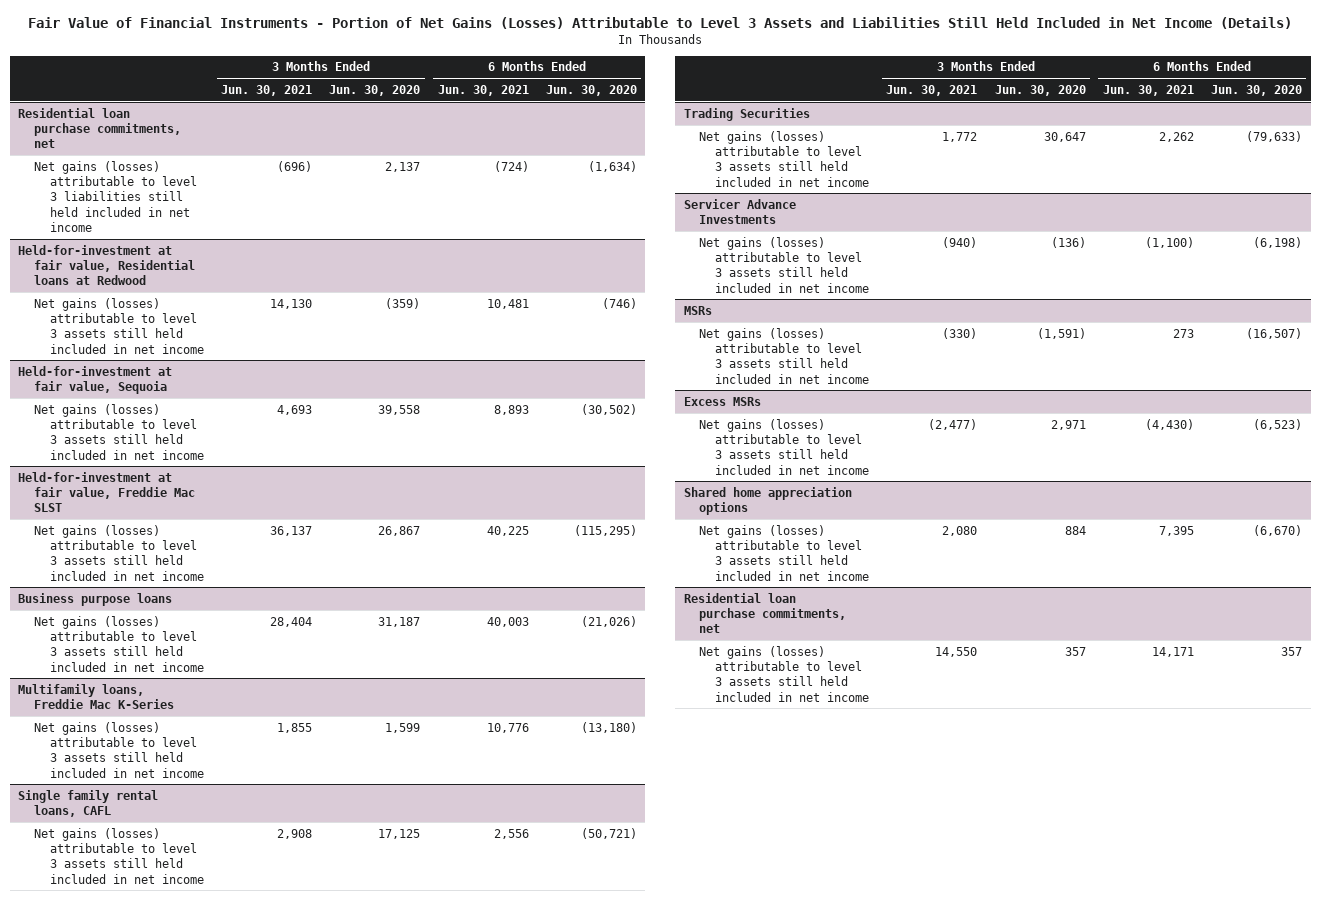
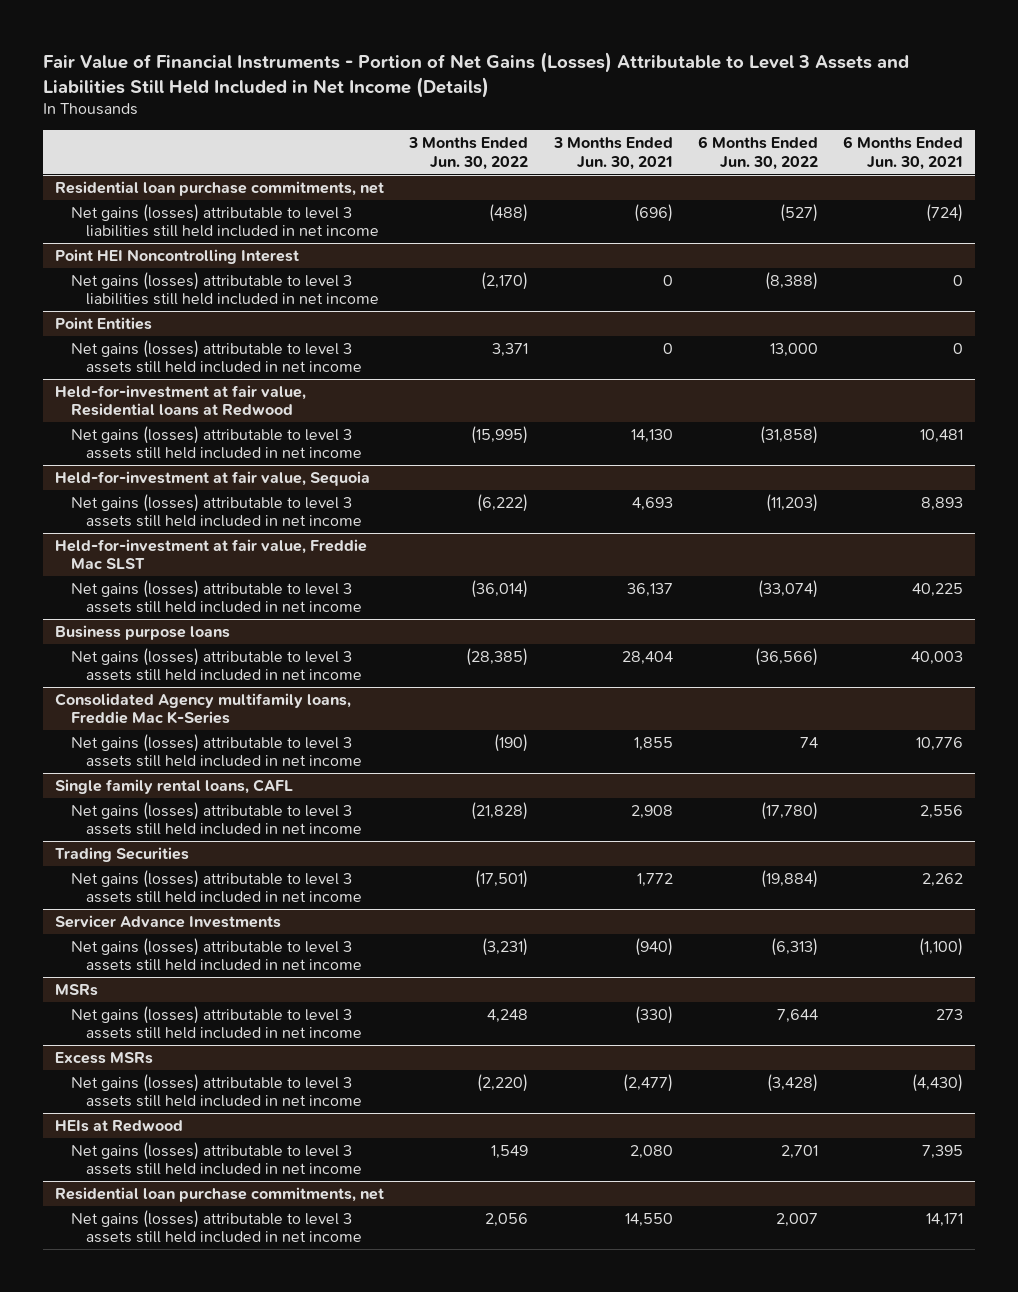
- | 3 Months Ended Jun. 30, 2021 | 3 Months Ended Jun. 30, 2020 | 6 Months Ended Jun. 30, 2021 | 6 Months Ended Jun. 30, 2020
+ | 3 Months Ended Jun. 30, 2022 | 3 Months Ended Jun. 30, 2021 | 6 Months Ended Jun. 30, 2022 | 6 Months Ended Jun. 30, 2021
+ Point HEI Noncontrolling Interest
+ Net gains (losses) attributable to level 3 liabilities still held included in net income | (2,170) | 0 | (8,388) | 0
+ Point Entities
+ Net gains (losses) attributable to level 3 assets still held included in net income | 3,371 | 0 | 13,000 | 0
- Multifamily loans, Freddie Mac K-Series
+ Consolidated Agency multifamily loans, Freddie Mac K-Series
- Shared home appreciation options
+ HEIs at Redwood

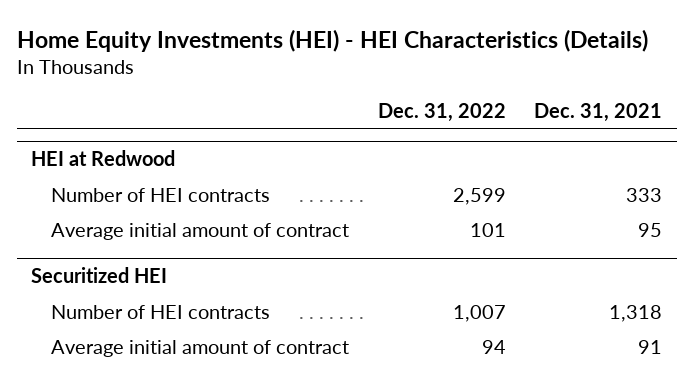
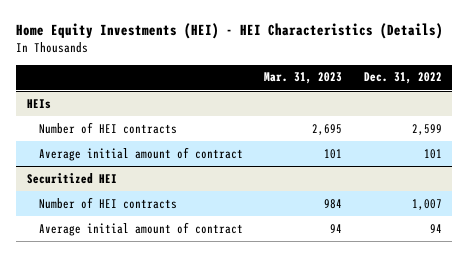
- | Dec. 31, 2022 | Dec. 31, 2021
+ | Mar. 31, 2023 | Dec. 31, 2022
- HEI at Redwood
+ HEIs

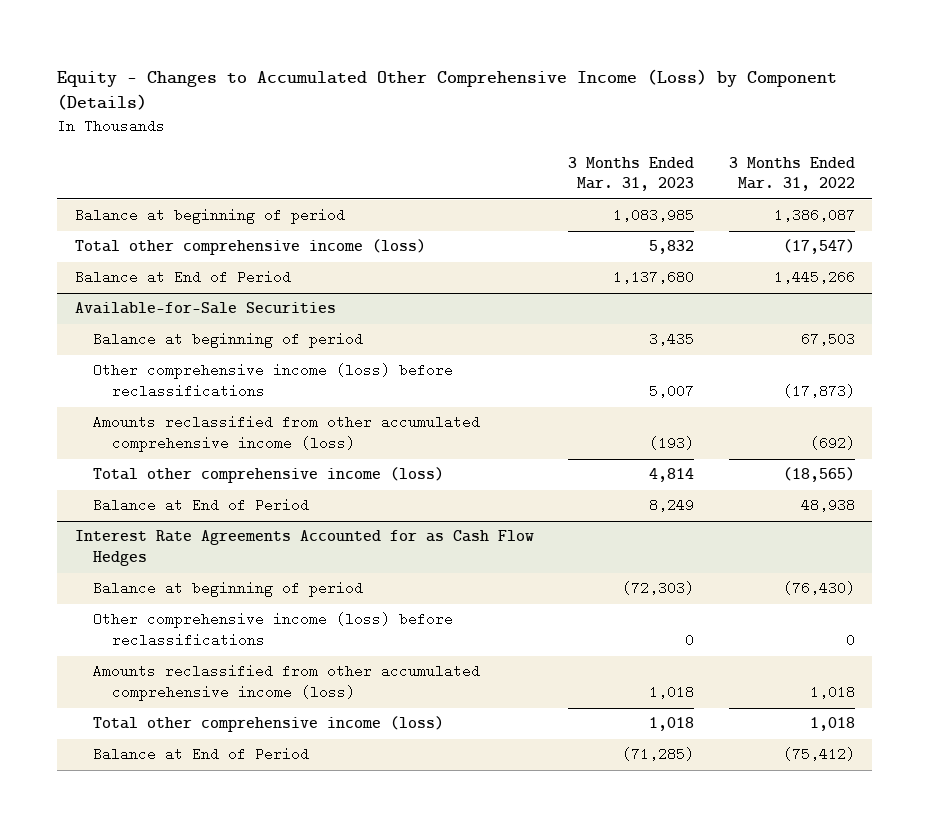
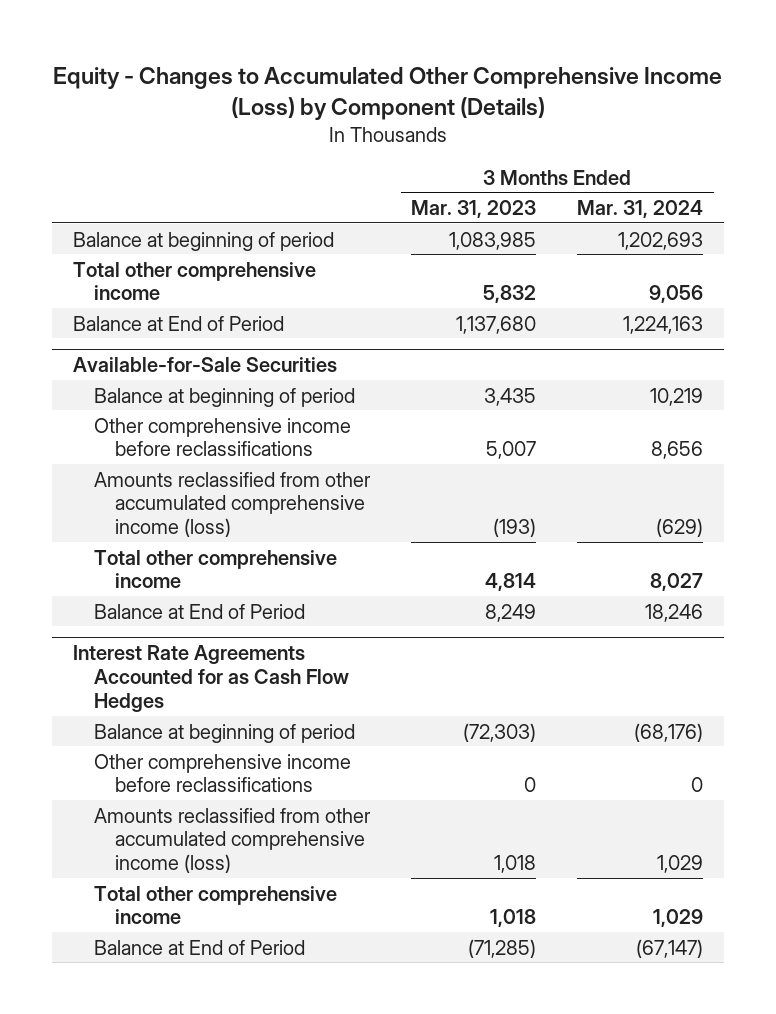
- | 3 Months Ended Mar. 31, 2023 | 3 Months Ended Mar. 31, 2022
+ | 3 Months Ended Mar. 31, 2023 | 3 Months Ended Mar. 31, 2024
- Total other comprehensive income (loss) | 5,832 | (17,547)
+ Total other comprehensive income | 5,832 | 9,056
@ Available-for-Sale Securities
- Other comprehensive income (loss) before reclassifications | 5,007 | (17,873)
+ Other comprehensive income before reclassifications | 5,007 | 8,656
- Total other comprehensive income (loss) | 4,814 | (18,565)
+ Total other comprehensive income | 4,814 | 8,027
@ Interest Rate Agreements Accounted for as Cash Flow Hedges
- Other comprehensive income (loss) before reclassifications | 0 | 0
+ Other comprehensive income before reclassifications | 0 | 0
- Total other comprehensive income (loss) | 1,018 | 1,018
+ Total other comprehensive income | 1,018 | 1,029

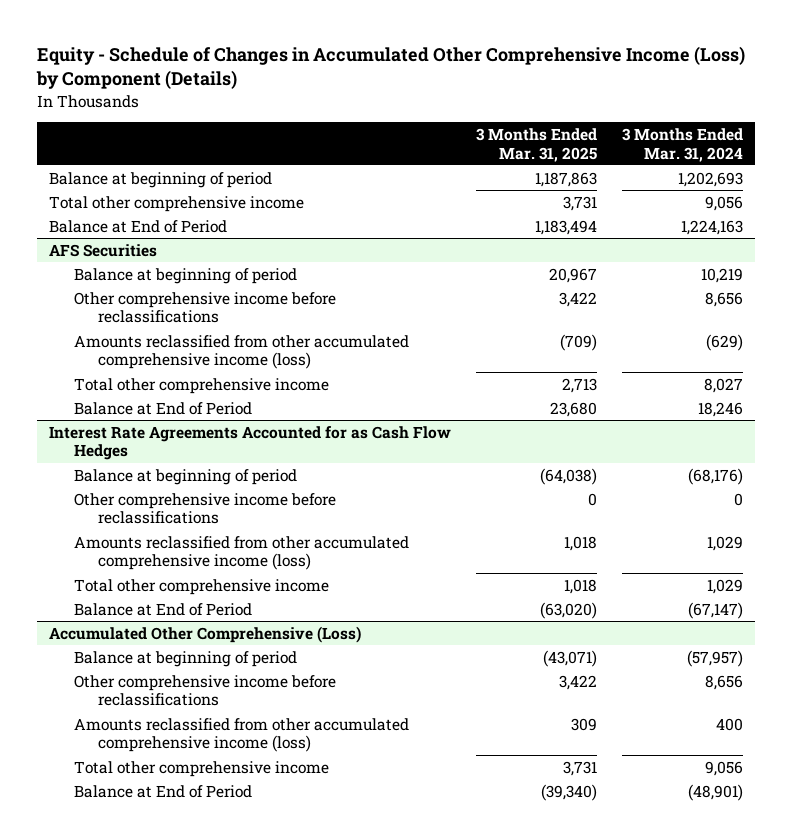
- Equity - Changes to Accumulated Other Comprehensive Income (Loss) by Component (Details)
+ Equity - Schedule of Changes in Accumulated Other Comprehensive Income (Loss) by Component (Details)
- | 3 Months Ended Mar. 31, 2023 | 3 Months Ended Mar. 31, 2024
+ | 3 Months Ended Mar. 31, 2025 | 3 Months Ended Mar. 31, 2024
- Available-for-Sale Securities
+ AFS Securities
+ Accumulated Other Comprehensive (Loss)
+ Balance at beginning of period | (43,071) | (57,957)
+ Other comprehensive income before reclassifications | 3,422 | 8,656
+ Amounts reclassified from other accumulated comprehensive income (loss) | 309 | 400
+ Total other comprehensive income | 3,731 | 9,056
+ Balance at End of Period | (39,340) | (48,901)

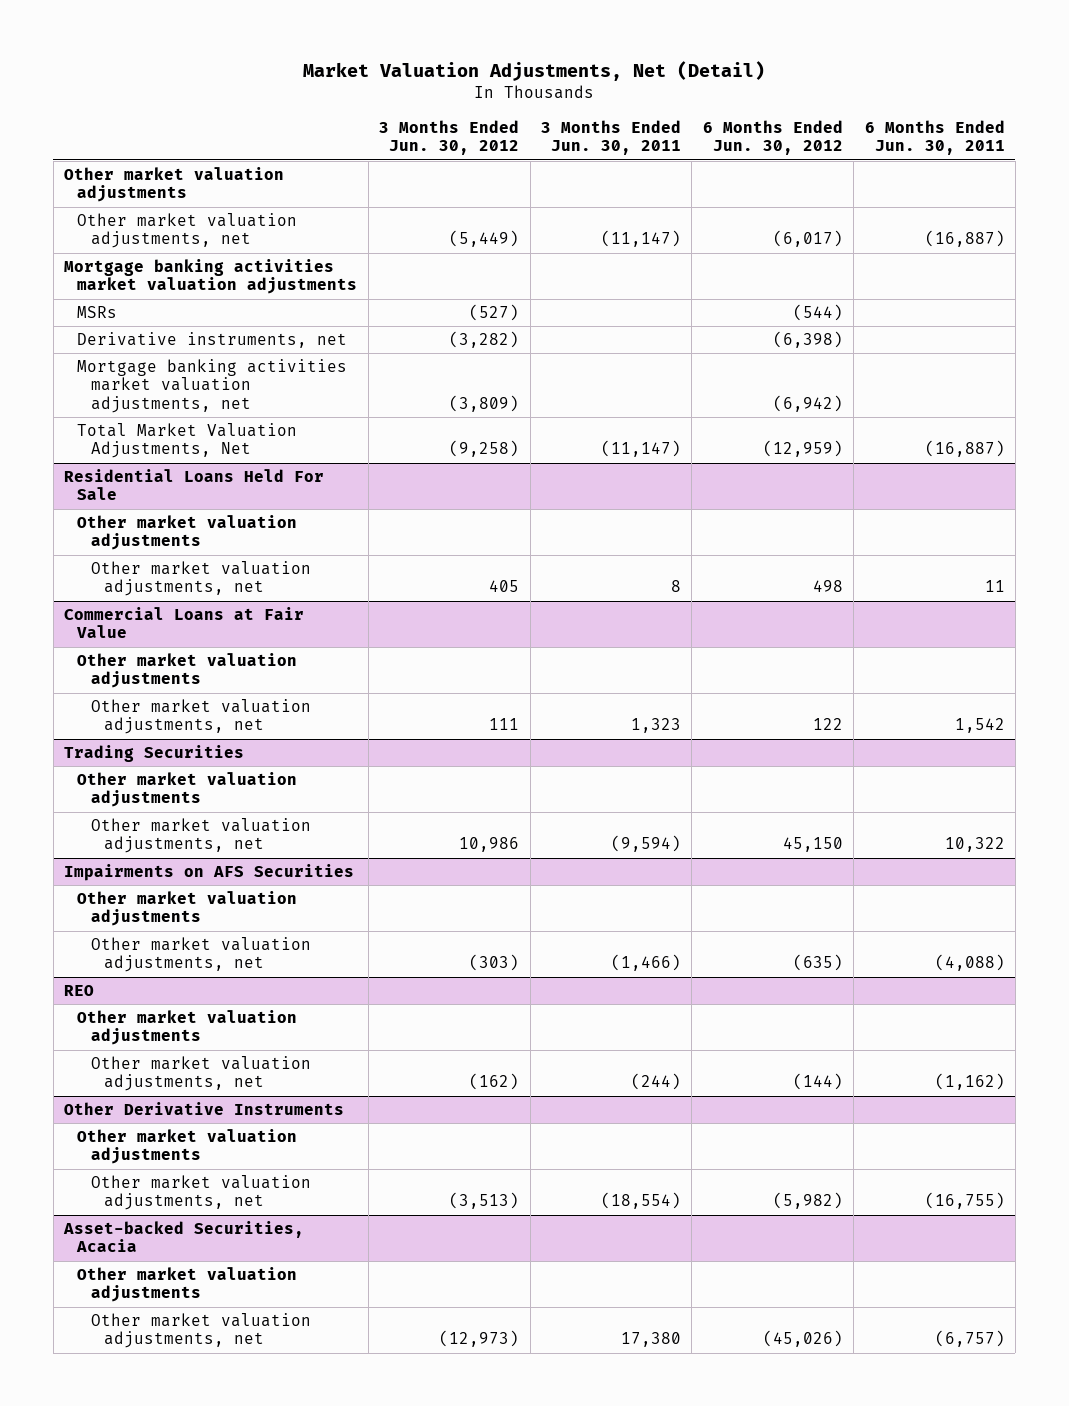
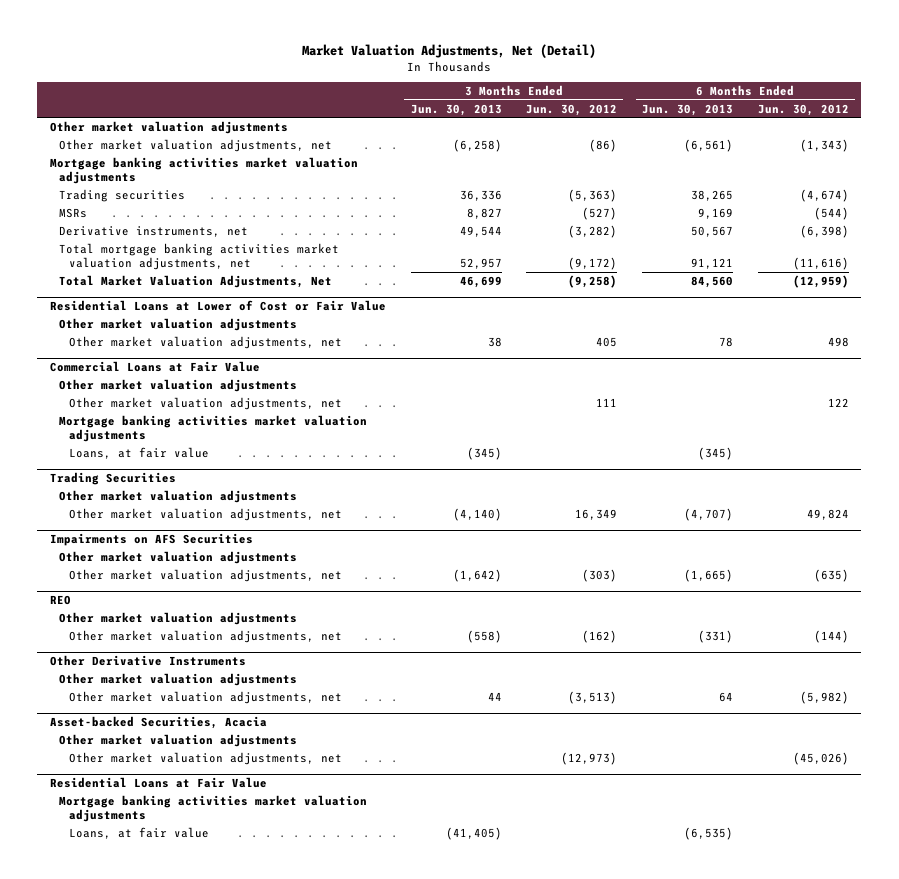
- | 3 Months Ended Jun. 30, 2012 | 3 Months Ended Jun. 30, 2011 | 6 Months Ended Jun. 30, 2012 | 6 Months Ended Jun. 30, 2011
+ | 3 Months Ended Jun. 30, 2013 | 3 Months Ended Jun. 30, 2012 | 6 Months Ended Jun. 30, 2013 | 6 Months Ended Jun. 30, 2012
- Other market valuation adjustments, net | (5,449) | (11,147) | (6,017) | (16,887)
+ Other market valuation adjustments, net | (6,258) | (86) | (6,561) | (1,343)
+ Trading securities | 36,336 | (5,363) | 38,265 | (4,674)
- Mortgage banking activities market valuation adjustments, net | (3,809) | | (6,942) |
+ Total mortgage banking activities market valuation adjustments, net | 52,957 | (9,172) | 91,121 | (11,616)
- Residential Loans Held For Sale
+ Residential Loans at Lower of Cost or Fair Value
@ Commercial Loans at Fair Value
+ Mortgage banking activities market valuation adjustments
+ Loans, at fair value | (345) | | (345) |
@ Trading Securities
- Other market valuation adjustments, net | 10,986 | (9,594) | 45,150 | 10,322
+ Other market valuation adjustments, net | (4,140) | 16,349 | (4,707) | 49,824
+ Residential Loans at Fair Value
+ Mortgage banking activities market valuation adjustments
+ Loans, at fair value | (41,405) | | (6,535) |

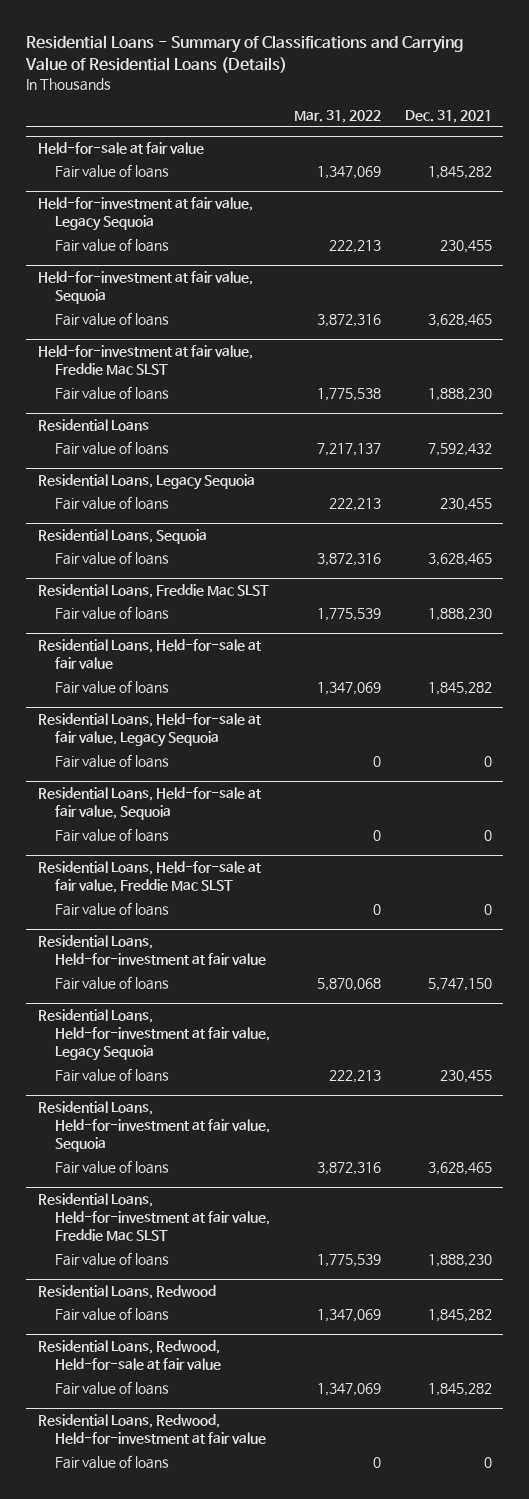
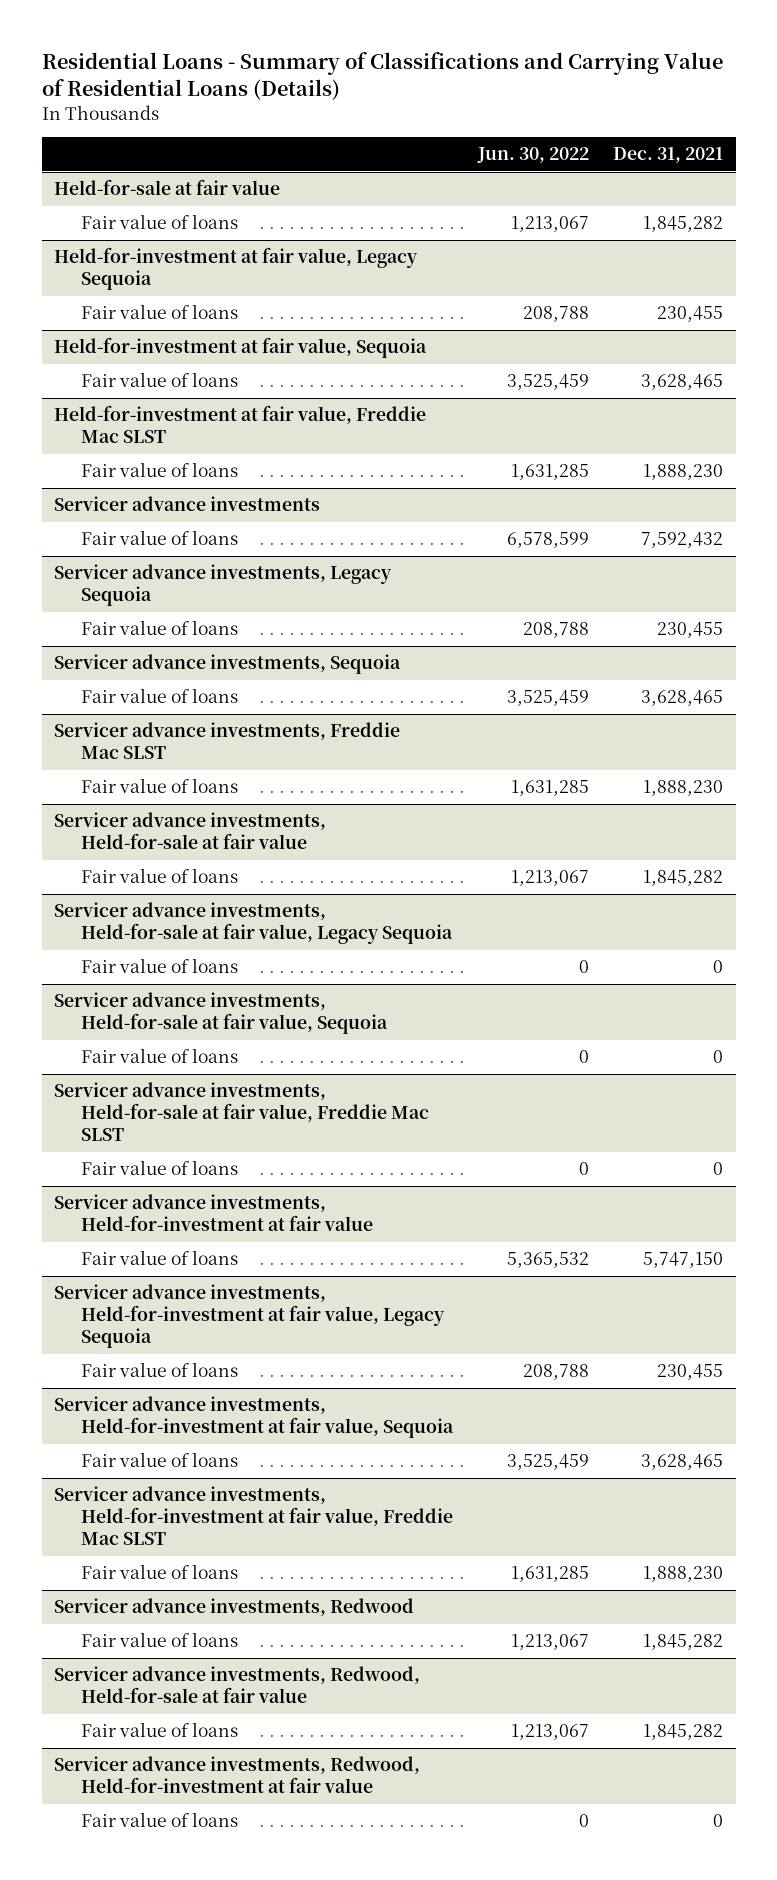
- | Mar. 31, 2022 | Dec. 31, 2021
+ | Jun. 30, 2022 | Dec. 31, 2021
- Residential Loans
+ Servicer advance investments
- Residential Loans, Legacy Sequoia
+ Servicer advance investments, Legacy Sequoia
- Residential Loans, Sequoia
+ Servicer advance investments, Sequoia
- Residential Loans, Freddie Mac SLST
+ Servicer advance investments, Freddie Mac SLST
- Residential Loans, Held-for-sale at fair value
+ Servicer advance investments, Held-for-sale at fair value
- Residential Loans, Held-for-sale at fair value, Legacy Sequoia
+ Servicer advance investments, Held-for-sale at fair value, Legacy Sequoia
- Residential Loans, Held-for-sale at fair value, Sequoia
+ Servicer advance investments, Held-for-sale at fair value, Sequoia
- Residential Loans, Held-for-sale at fair value, Freddie Mac SLST
+ Servicer advance investments, Held-for-sale at fair value, Freddie Mac SLST
- Residential Loans, Held-for-investment at fair value
+ Servicer advance investments, Held-for-investment at fair value
- Residential Loans, Held-for-investment at fair value, Legacy Sequoia
+ Servicer advance investments, Held-for-investment at fair value, Legacy Sequoia
- Residential Loans, Held-for-investment at fair value, Sequoia
+ Servicer advance investments, Held-for-investment at fair value, Sequoia
- Residential Loans, Held-for-investment at fair value, Freddie Mac SLST
+ Servicer advance investments, Held-for-investment at fair value, Freddie Mac SLST
- Residential Loans, Redwood
+ Servicer advance investments, Redwood
- Residential Loans, Redwood, Held-for-sale at fair value
+ Servicer advance investments, Redwood, Held-for-sale at fair value
- Residential Loans, Redwood, Held-for-investment at fair value
+ Servicer advance investments, Redwood, Held-for-investment at fair value

